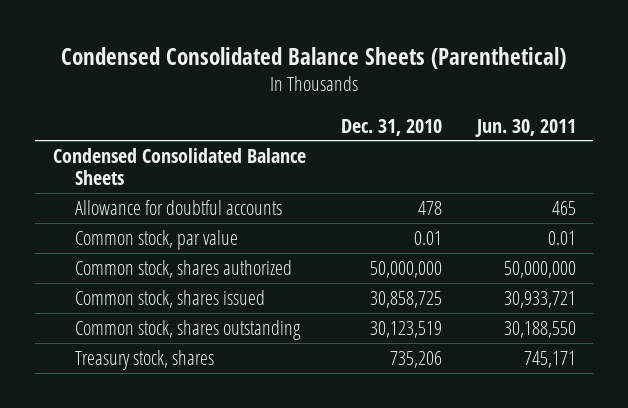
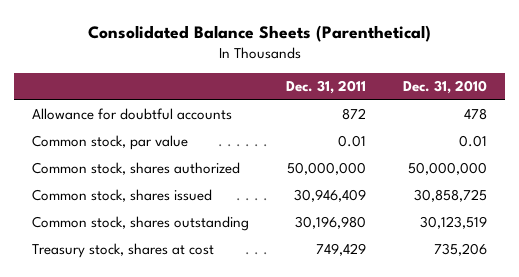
- Condensed Consolidated Balance Sheets (Parenthetical)
+ Consolidated Balance Sheets (Parenthetical)
- | Dec. 31, 2010 | Jun. 30, 2011
+ | Dec. 31, 2011 | Dec. 31, 2010
- Condensed Consolidated Balance Sheets
- Treasury stock, shares | 735,206 | 745,171
+ Treasury stock, shares at cost | 749,429 | 735,206

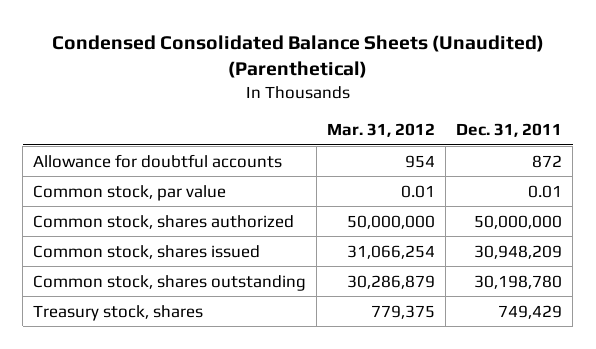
- Consolidated Balance Sheets (Parenthetical)
+ Condensed Consolidated Balance Sheets (Unaudited) (Parenthetical)
- | Dec. 31, 2011 | Dec. 31, 2010
+ | Mar. 31, 2012 | Dec. 31, 2011
- Common stock, shares issued | 30,946,409 | 30,858,725
- Common stock, shares outstanding | 30,196,980 | 30,123,519
- Treasury stock, shares at cost | 749,429 | 735,206
+ Common stock, shares issued | 31,066,254 | 30,948,209
+ Common stock, shares outstanding | 30,286,879 | 30,198,780
+ Treasury stock, shares | 779,375 | 749,429

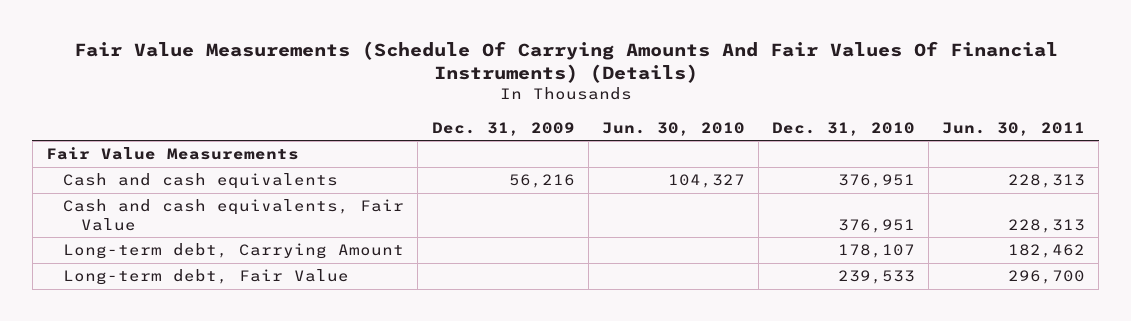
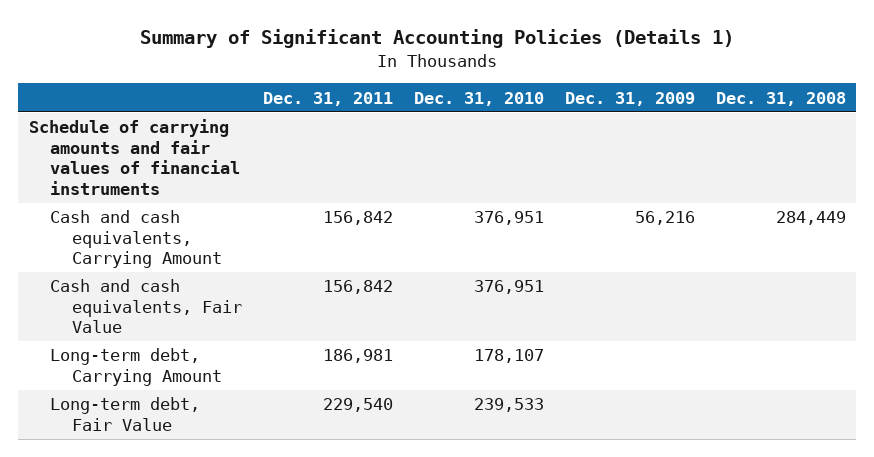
- Fair Value Measurements (Schedule Of Carrying Amounts And Fair Values Of Financial Instruments) (Details)
+ Summary of Significant Accounting Policies (Details 1)
- | Dec. 31, 2009 | Jun. 30, 2010 | Dec. 31, 2010 | Jun. 30, 2011
+ | Dec. 31, 2011 | Dec. 31, 2010 | Dec. 31, 2009 | Dec. 31, 2008
- Fair Value Measurements
- Cash and cash equivalents | 56,216 | 104,327 | 376,951 | 228,313
+ Schedule of carrying amounts and fair values of financial instruments
+ Cash and cash equivalents, Carrying Amount | 156,842 | 376,951 | 56,216 | 284,449

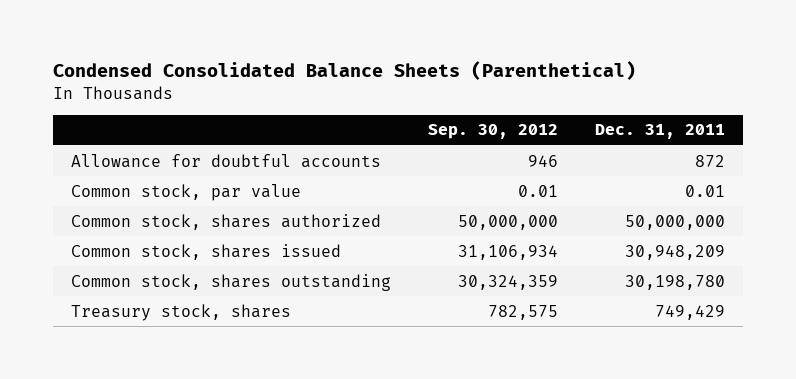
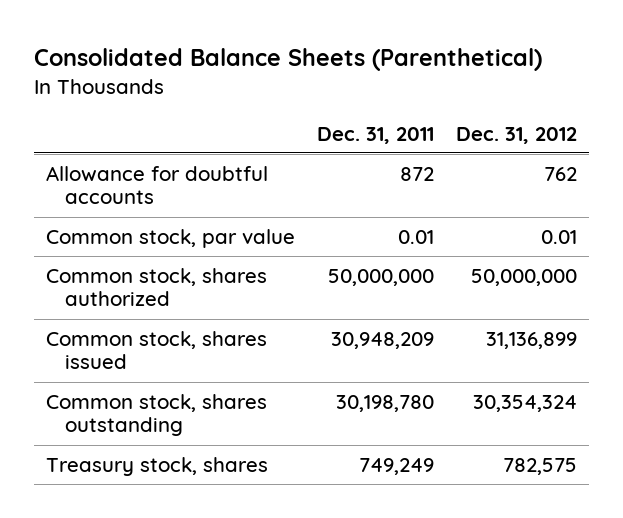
- Condensed Consolidated Balance Sheets (Parenthetical)
+ Consolidated Balance Sheets (Parenthetical)
- | Sep. 30, 2012 | Dec. 31, 2011
+ | Dec. 31, 2011 | Dec. 31, 2012
- Treasury stock, shares | 782,575 | 749,429
+ Treasury stock, shares | 749,249 | 782,575

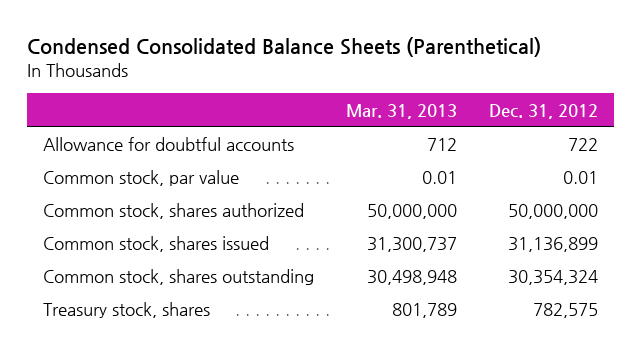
- Consolidated Balance Sheets (Parenthetical)
+ Condensed Consolidated Balance Sheets (Parenthetical)
- | Dec. 31, 2011 | Dec. 31, 2012
+ | Mar. 31, 2013 | Dec. 31, 2012
- Allowance for doubtful accounts | 872 | 762
+ Allowance for doubtful accounts | 712 | 722

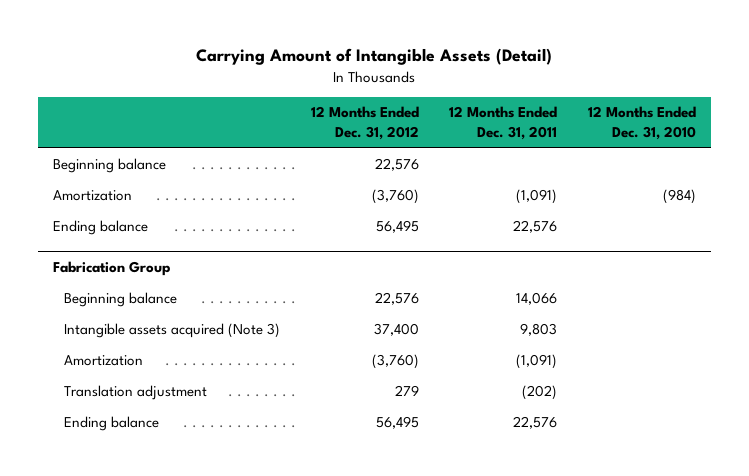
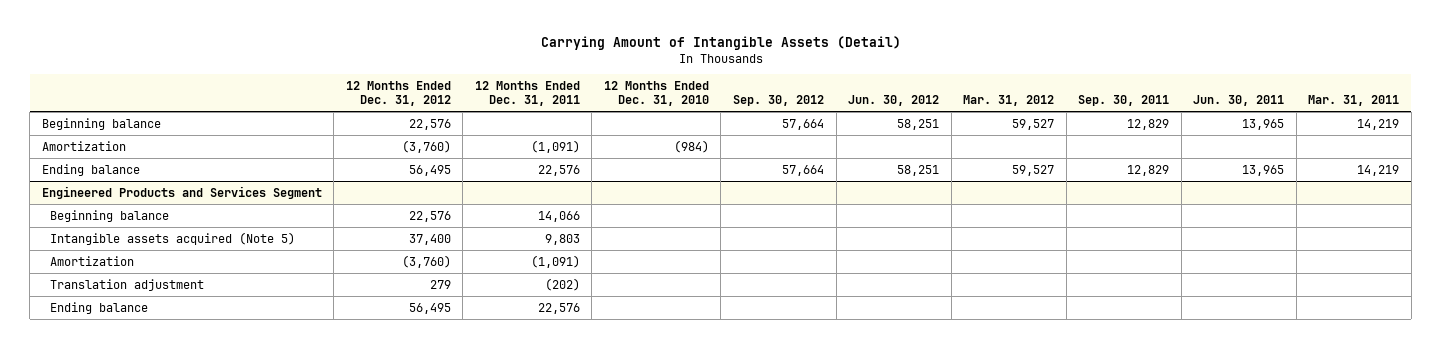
- | 12 Months Ended Dec. 31, 2012 | 12 Months Ended Dec. 31, 2011 | 12 Months Ended Dec. 31, 2010
+ | 12 Months Ended Dec. 31, 2012 | 12 Months Ended Dec. 31, 2011 | 12 Months Ended Dec. 31, 2010 | Sep. 30, 2012 | Jun. 30, 2012 | Mar. 31, 2012 | Sep. 30, 2011 | Jun. 30, 2011 | Mar. 31, 2011
- Fabrication Group
+ Engineered Products and Services Segment
- Intangible assets acquired (Note 3) | 37,400 | 9,803 |
+ Intangible assets acquired (Note 5) | 37,400 | 9,803 | | | | | | |

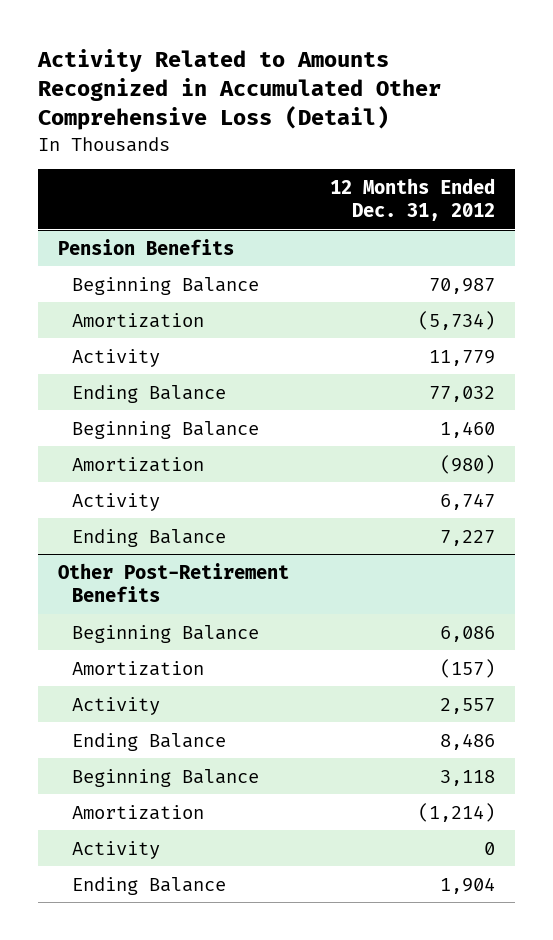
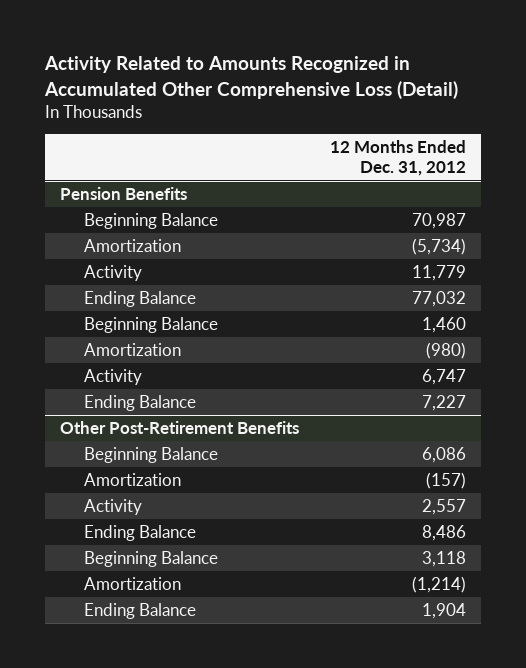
@ Other Post-Retirement Benefits
- Activity | 0

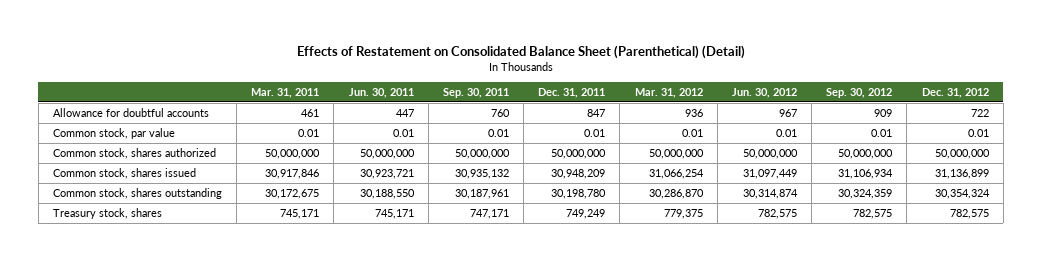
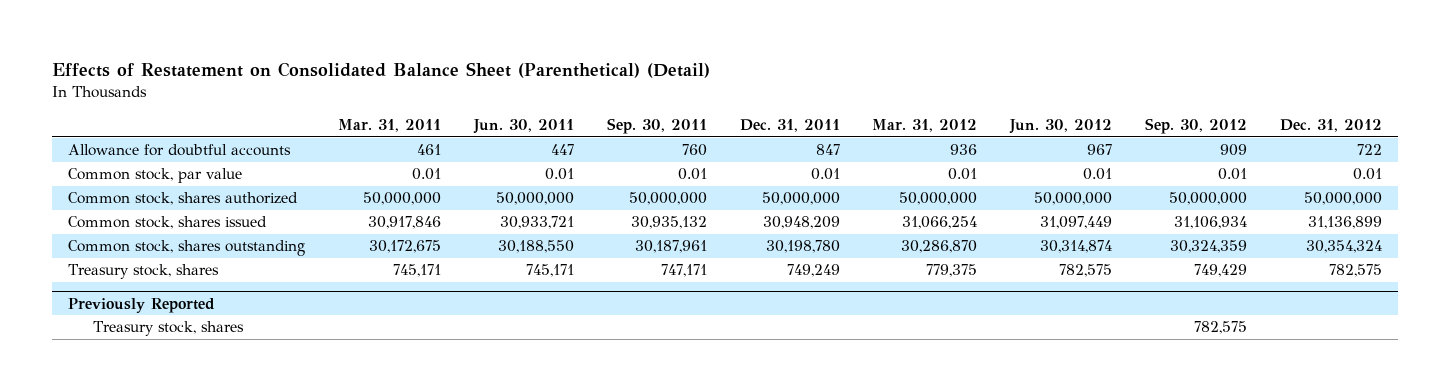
- Common stock, shares issued | 30,917,846 | 30,923,721 | 30,935,132 | 30,948,209 | 31,066,254 | 31,097,449 | 31,106,934 | 31,136,899
+ Common stock, shares issued | 30,917,846 | 30,933,721 | 30,935,132 | 30,948,209 | 31,066,254 | 31,097,449 | 31,106,934 | 31,136,899
- Treasury stock, shares | 745,171 | 745,171 | 747,171 | 749,249 | 779,375 | 782,575 | 782,575 | 782,575
+ Treasury stock, shares | 745,171 | 745,171 | 747,171 | 749,249 | 779,375 | 782,575 | 749,429 | 782,575
+ Previously Reported
+ Treasury stock, shares | | | | | | | 782,575 |

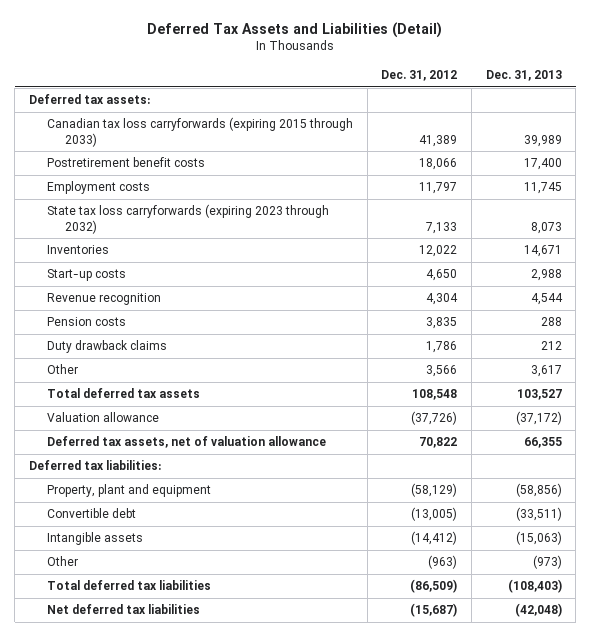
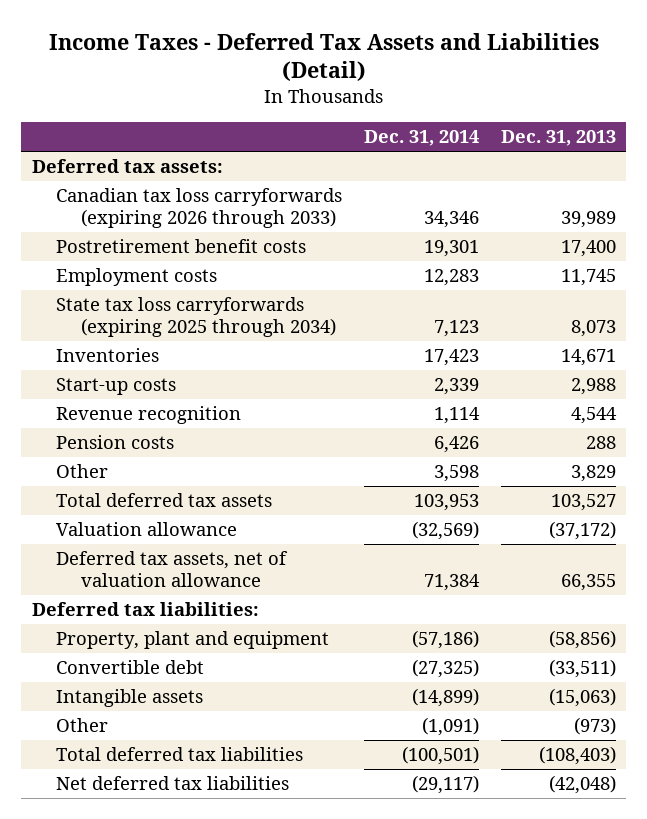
- Deferred Tax Assets and Liabilities (Detail)
+ Income Taxes - Deferred Tax Assets and Liabilities (Detail)
- | Dec. 31, 2012 | Dec. 31, 2013
+ | Dec. 31, 2014 | Dec. 31, 2013
- Canadian tax loss carryforwards (expiring 2015 through 2033) | 41,389 | 39,989
+ Canadian tax loss carryforwards (expiring 2026 through 2033) | 34,346 | 39,989
- State tax loss carryforwards (expiring 2023 through 2032) | 7,133 | 8,073
+ State tax loss carryforwards (expiring 2025 through 2034) | 7,123 | 8,073
- Duty drawback claims | 1,786 | 212
- Other | 3,566 | 3,617
+ Other | 3,598 | 3,829

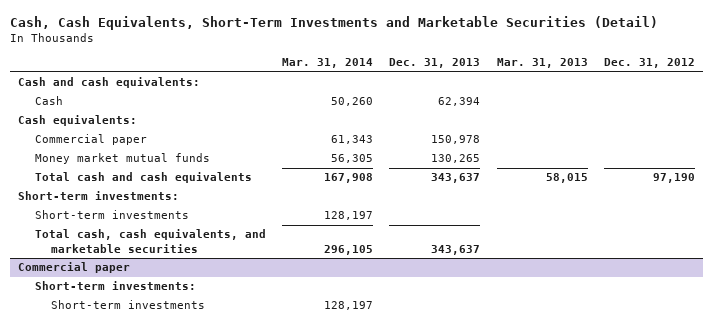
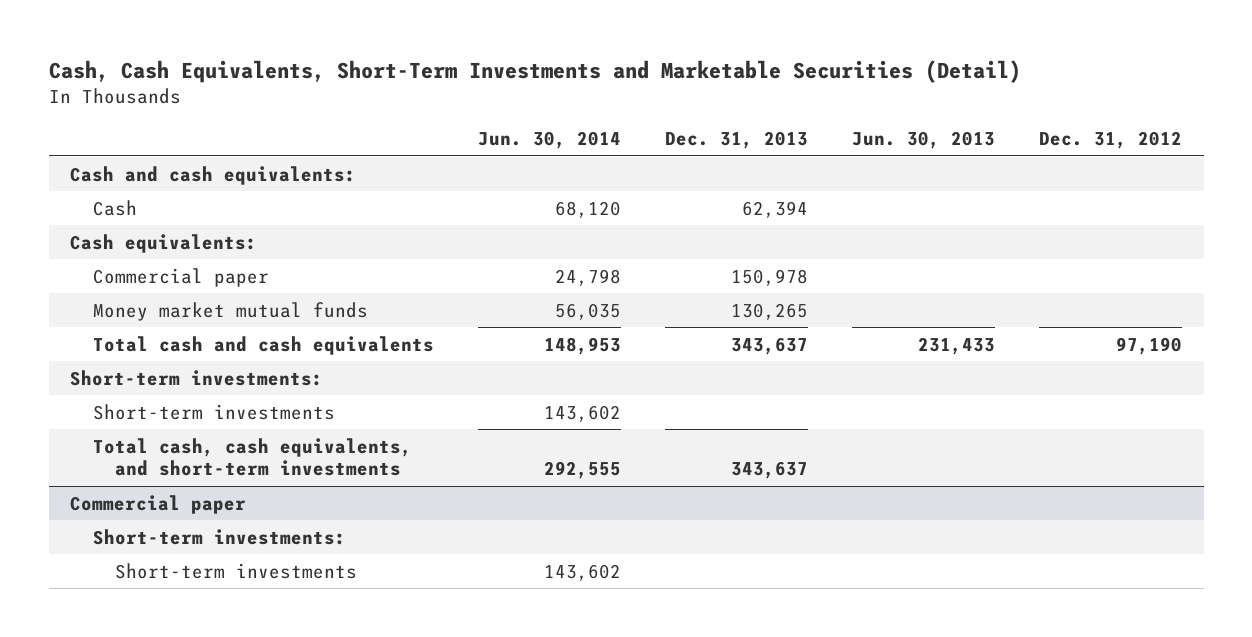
- | Mar. 31, 2014 | Dec. 31, 2013 | Mar. 31, 2013 | Dec. 31, 2012
+ | Jun. 30, 2014 | Dec. 31, 2013 | Jun. 30, 2013 | Dec. 31, 2012
- Total cash, cash equivalents, and marketable securities | 296,105 | 343,637 | |
+ Total cash, cash equivalents, and short-term investments | 292,555 | 343,637 | |

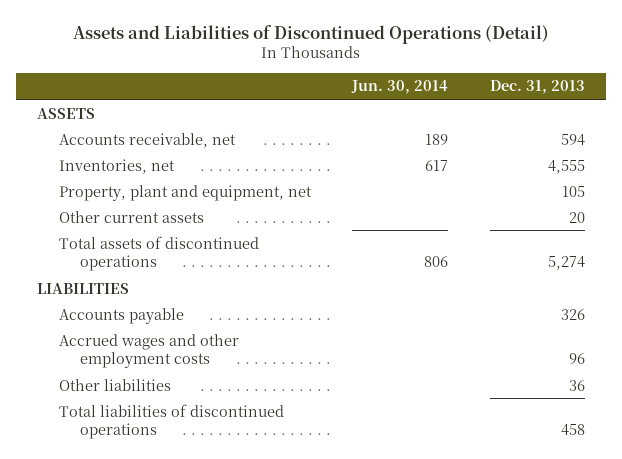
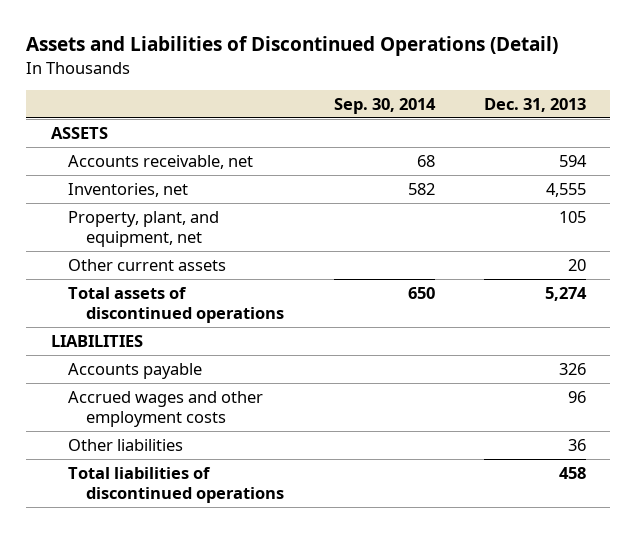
- | Jun. 30, 2014 | Dec. 31, 2013
+ | Sep. 30, 2014 | Dec. 31, 2013
- Property, plant and equipment, net | | 105
+ Property, plant, and equipment, net | | 105

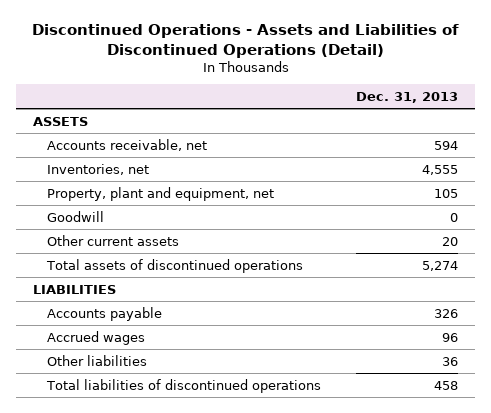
- Assets and Liabilities of Discontinued Operations (Detail)
+ Discontinued Operations - Assets and Liabilities of Discontinued Operations (Detail)
- | Sep. 30, 2014 | Dec. 31, 2013
+ | Dec. 31, 2013
- Property, plant, and equipment, net | | 105
+ Property, plant and equipment, net | 105
+ Goodwill | 0
- Accrued wages and other employment costs | | 96
+ Accrued wages | 96

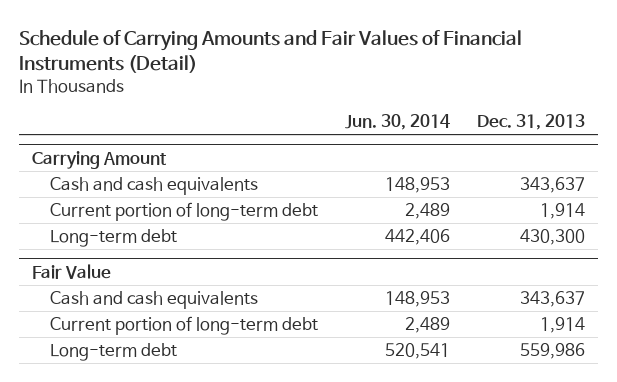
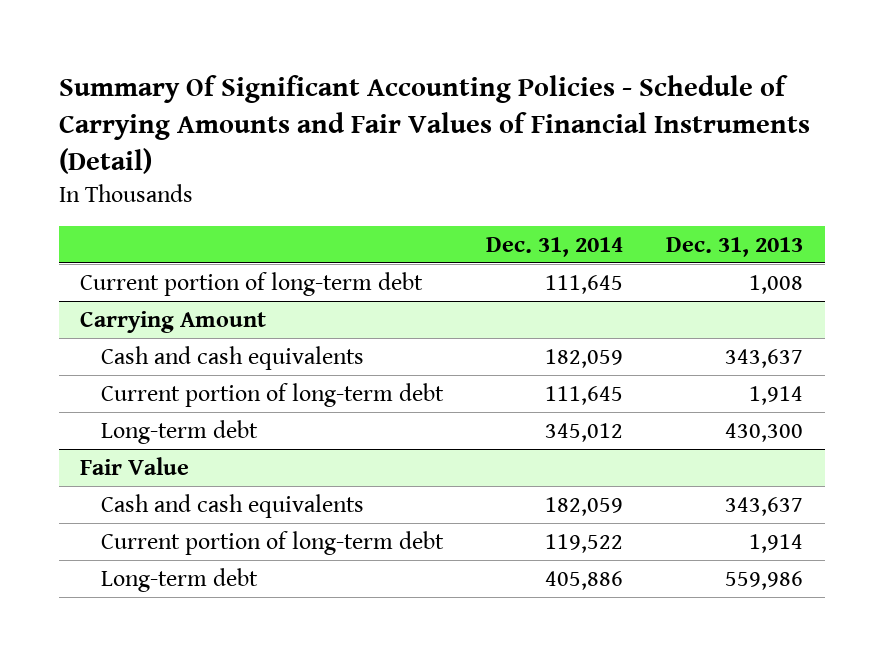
- Schedule of Carrying Amounts and Fair Values of Financial Instruments (Detail)
+ Summary Of Significant Accounting Policies - Schedule of Carrying Amounts and Fair Values of Financial Instruments (Detail)
- | Jun. 30, 2014 | Dec. 31, 2013
+ | Dec. 31, 2014 | Dec. 31, 2013
+ Current portion of long-term debt | 111,645 | 1,008

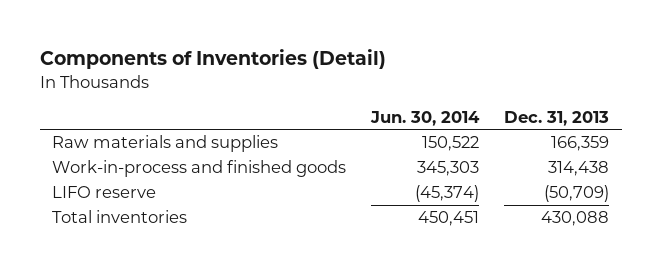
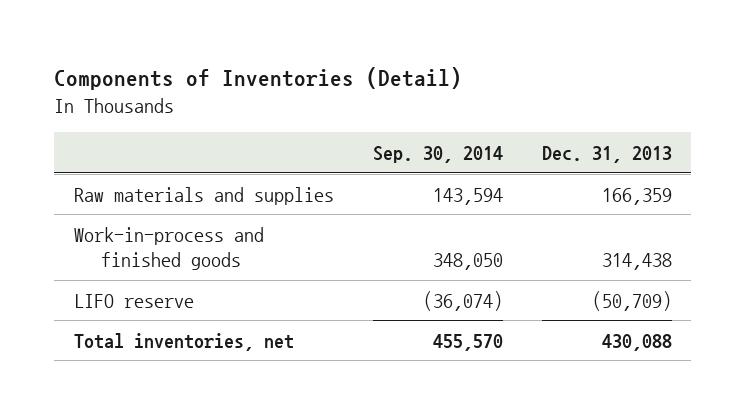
- | Jun. 30, 2014 | Dec. 31, 2013
+ | Sep. 30, 2014 | Dec. 31, 2013
- Total inventories | 450,451 | 430,088
+ Total inventories, net | 455,570 | 430,088

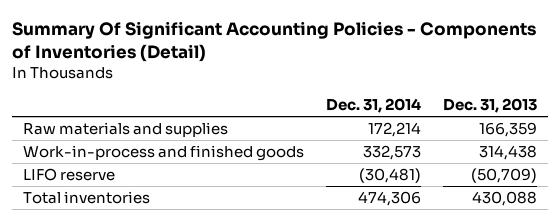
- Components of Inventories (Detail)
+ Summary Of Significant Accounting Policies - Components of Inventories (Detail)
- | Sep. 30, 2014 | Dec. 31, 2013
+ | Dec. 31, 2014 | Dec. 31, 2013
- Total inventories, net | 455,570 | 430,088
+ Total inventories | 474,306 | 430,088

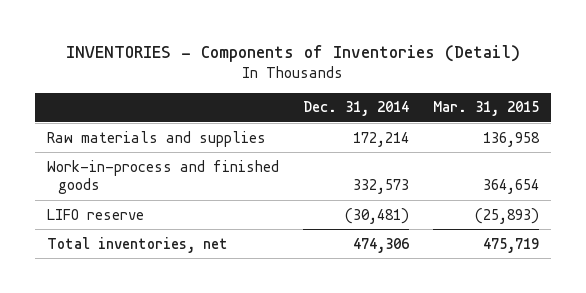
- Summary Of Significant Accounting Policies - Components of Inventories (Detail)
+ INVENTORIES - Components of Inventories (Detail)
- | Dec. 31, 2014 | Dec. 31, 2013
+ | Dec. 31, 2014 | Mar. 31, 2015
- Total inventories | 474,306 | 430,088
+ Total inventories, net | 474,306 | 475,719

